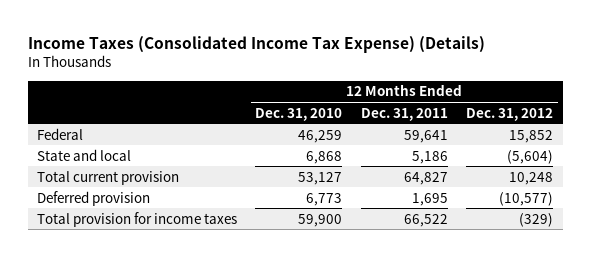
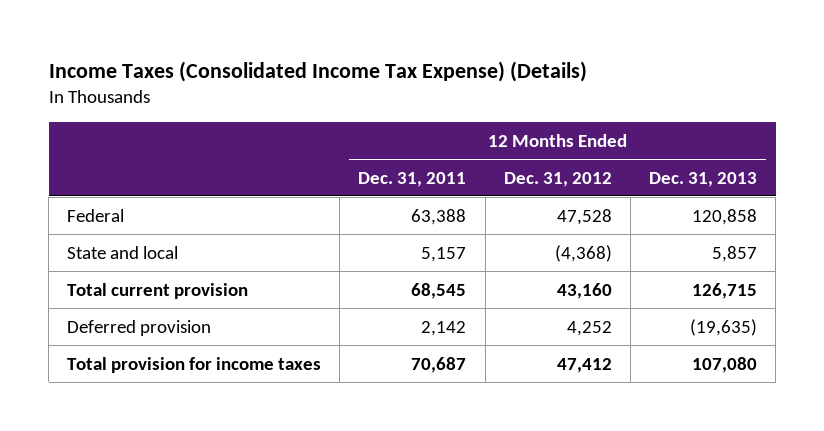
- | 12 Months Ended Dec. 31, 2010 | 12 Months Ended Dec. 31, 2011 | 12 Months Ended Dec. 31, 2012
+ | 12 Months Ended Dec. 31, 2011 | 12 Months Ended Dec. 31, 2012 | 12 Months Ended Dec. 31, 2013
- Federal | 46,259 | 59,641 | 15,852
- State and local | 6,868 | 5,186 | (5,604)
- Total current provision | 53,127 | 64,827 | 10,248
- Deferred provision | 6,773 | 1,695 | (10,577)
- Total provision for income taxes | 59,900 | 66,522 | (329)
+ Federal | 63,388 | 47,528 | 120,858
+ State and local | 5,157 | (4,368) | 5,857
+ Total current provision | 68,545 | 43,160 | 126,715
+ Deferred provision | 2,142 | 4,252 | (19,635)
+ Total provision for income taxes | 70,687 | 47,412 | 107,080

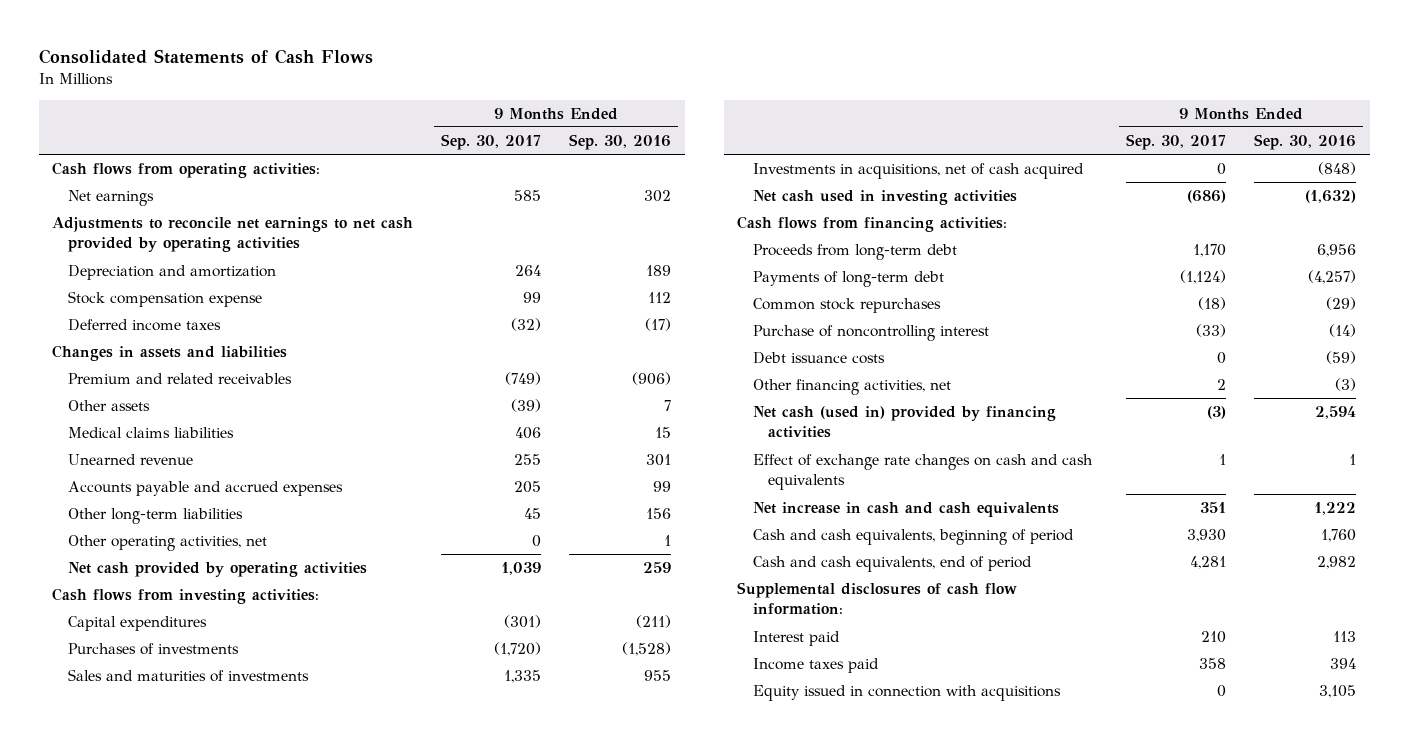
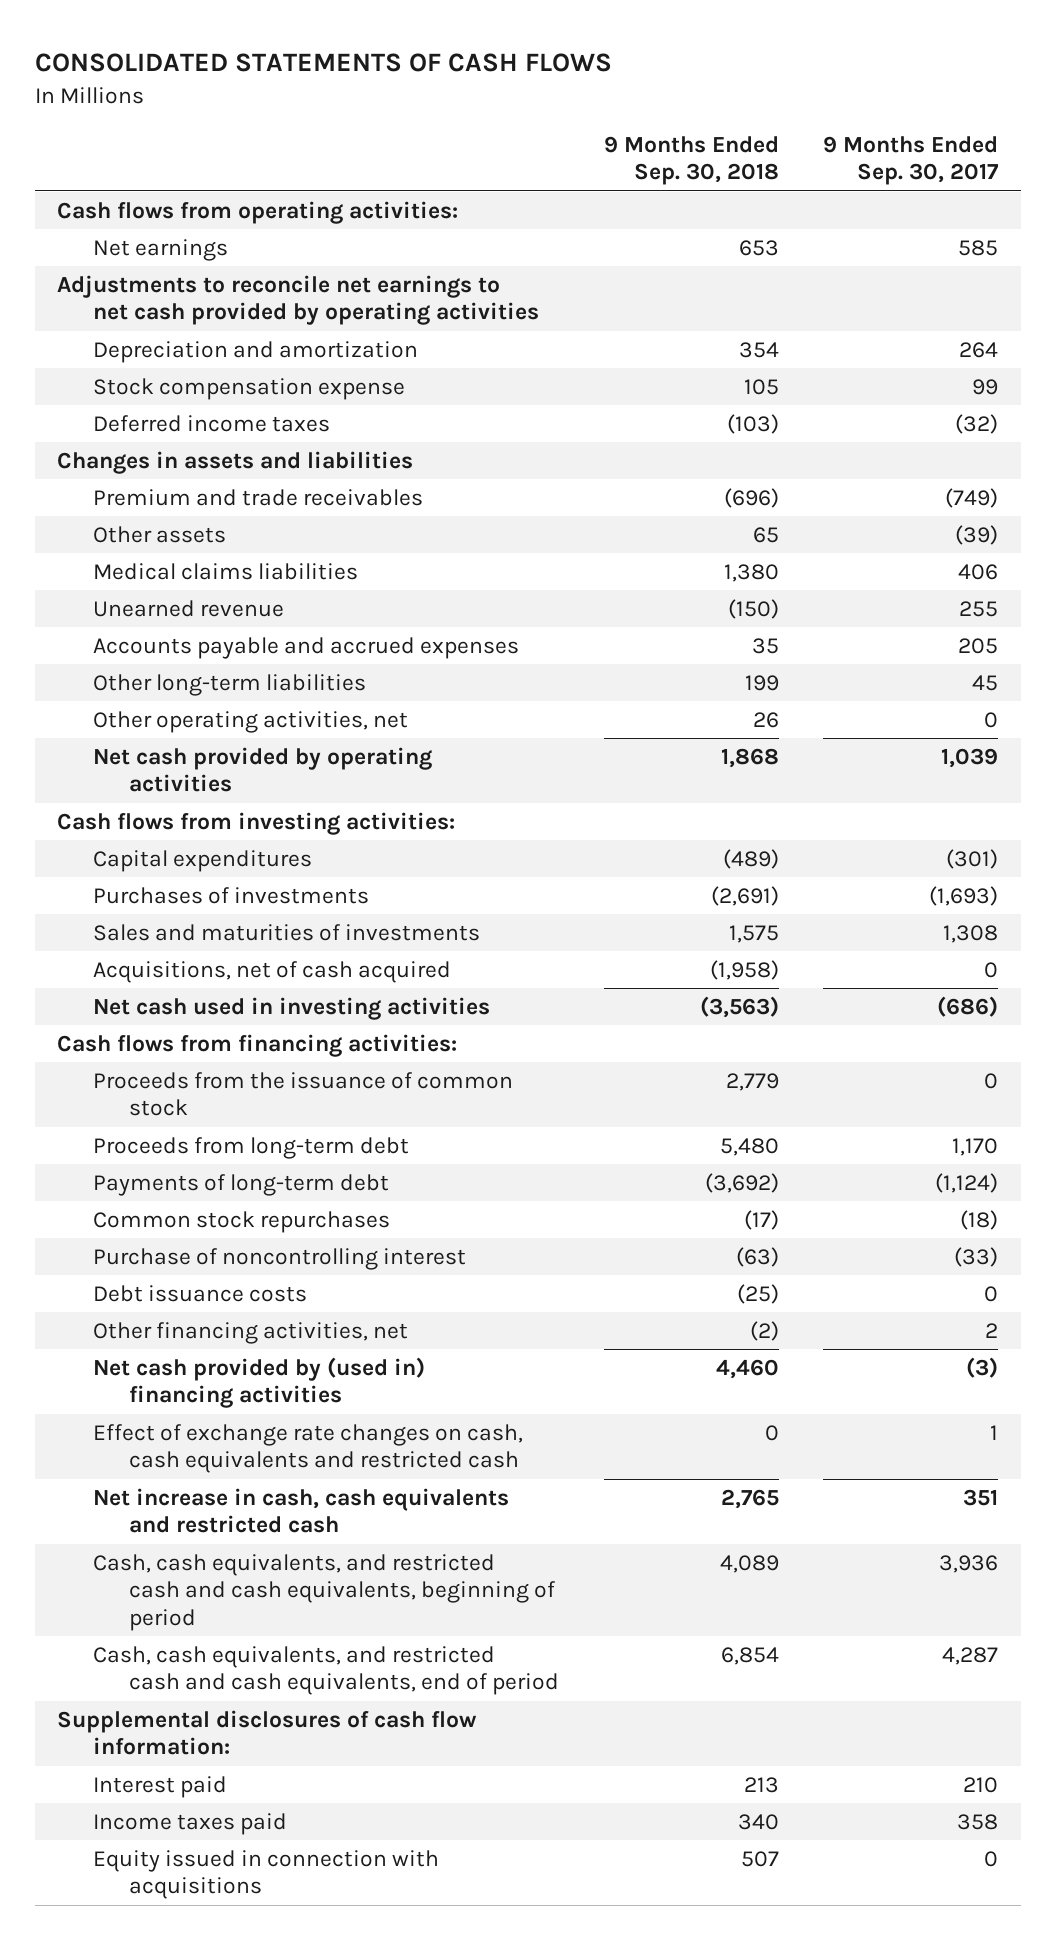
- Consolidated Statements of Cash Flows
+ CONSOLIDATED STATEMENTS OF CASH FLOWS
- | 9 Months Ended Sep. 30, 2017 | 9 Months Ended Sep. 30, 2016
+ | 9 Months Ended Sep. 30, 2018 | 9 Months Ended Sep. 30, 2017
- Premium and related receivables | (749) | (906)
+ Premium and trade receivables | (696) | (749)
- Purchases of investments | (1,720) | (1,528)
- Sales and maturities of investments | 1,335 | 955
- Investments in acquisitions, net of cash acquired | 0 | (848)
+ Purchases of investments | (2,691) | (1,693)
+ Sales and maturities of investments | 1,575 | 1,308
+ Acquisitions, net of cash acquired | (1,958) | 0
+ Proceeds from the issuance of common stock | 2,779 | 0
- Net cash (used in) provided by financing activities | (3) | 2,594
- Effect of exchange rate changes on cash and cash equivalents | 1 | 1
- Net increase in cash and cash equivalents | 351 | 1,222
- Cash and cash equivalents, beginning of period | 3,930 | 1,760
- Cash and cash equivalents, end of period | 4,281 | 2,982
+ Net cash provided by (used in) financing activities | 4,460 | (3)
+ Effect of exchange rate changes on cash, cash equivalents and restricted cash | 0 | 1
+ Net increase in cash, cash equivalents and restricted cash | 2,765 | 351
+ Cash, cash equivalents, and restricted cash and cash equivalents, beginning of period | 4,089 | 3,936
+ Cash, cash equivalents, and restricted cash and cash equivalents, end of period | 6,854 | 4,287

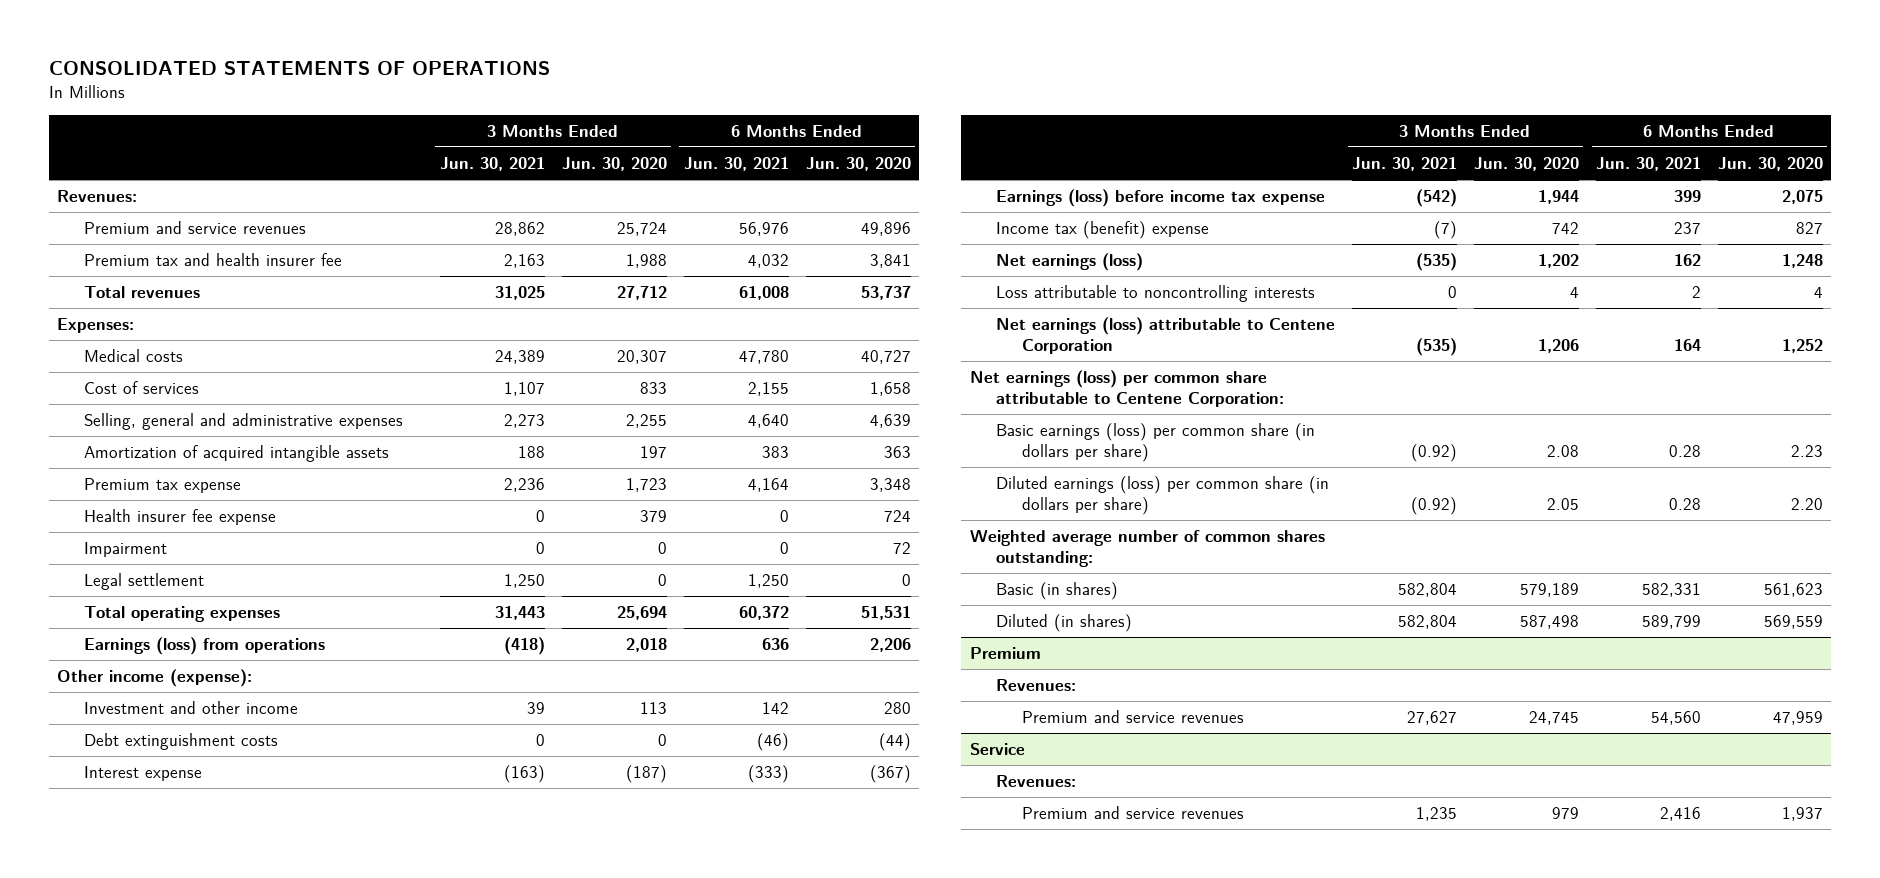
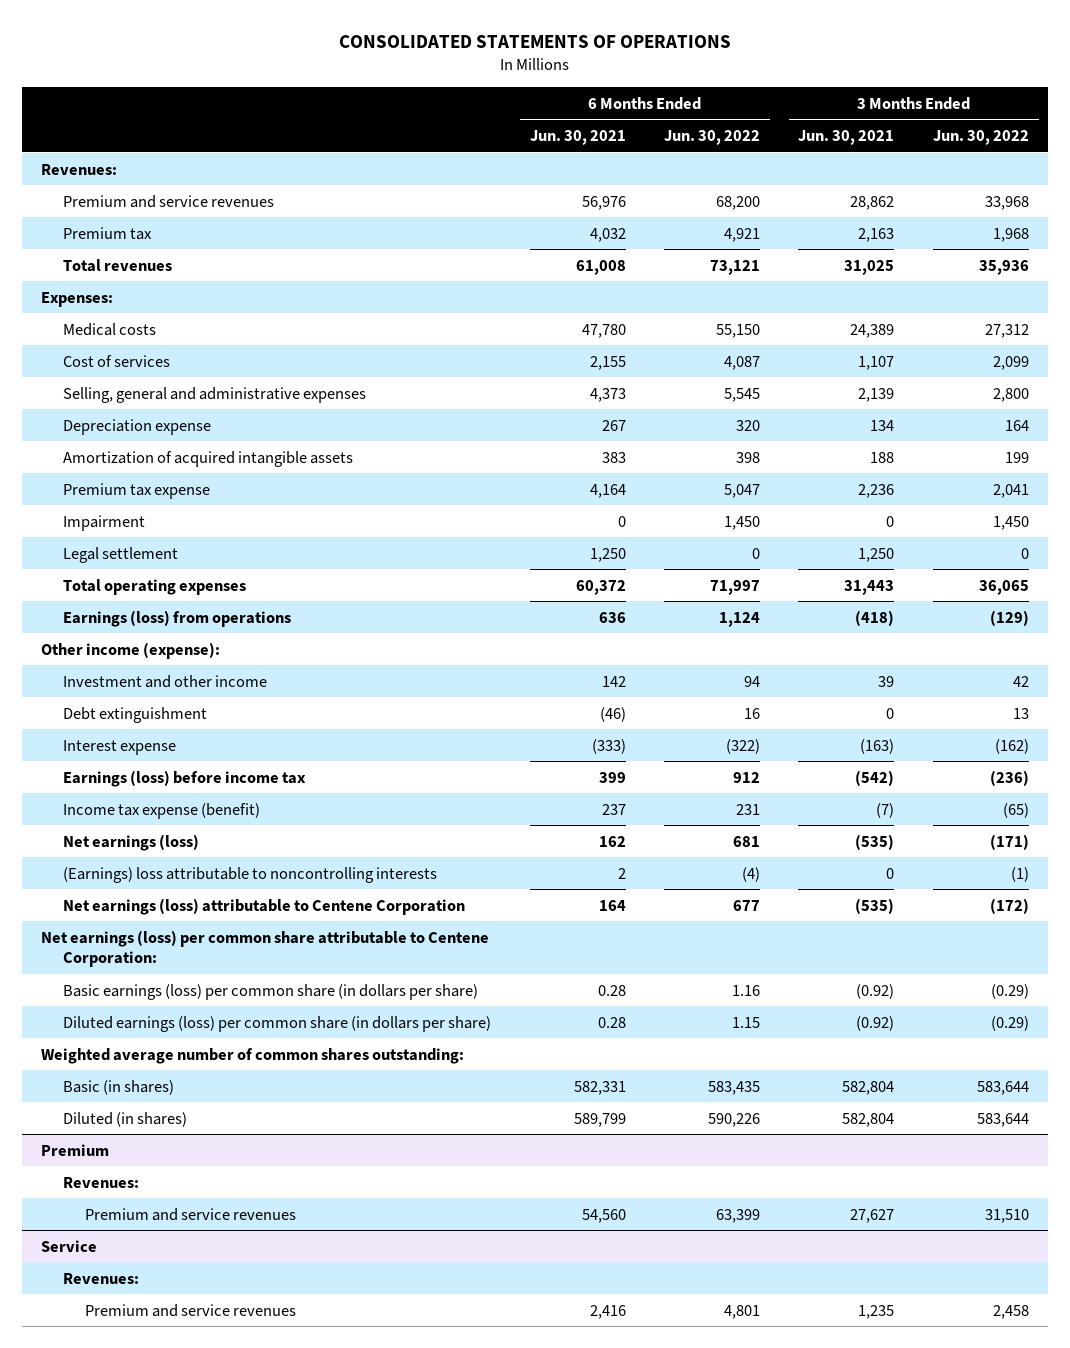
- | 3 Months Ended Jun. 30, 2021 | 3 Months Ended Jun. 30, 2020 | 6 Months Ended Jun. 30, 2021 | 6 Months Ended Jun. 30, 2020
+ | 6 Months Ended Jun. 30, 2021 | 6 Months Ended Jun. 30, 2022 | 3 Months Ended Jun. 30, 2021 | 3 Months Ended Jun. 30, 2022
- Premium tax and health insurer fee | 2,163 | 1,988 | 4,032 | 3,841
+ Premium tax | 4,032 | 4,921 | 2,163 | 1,968
- Selling, general and administrative expenses | 2,273 | 2,255 | 4,640 | 4,639
+ Selling, general and administrative expenses | 4,373 | 5,545 | 2,139 | 2,800
+ Depreciation expense | 267 | 320 | 134 | 164
- Health insurer fee expense | 0 | 379 | 0 | 724
- Debt extinguishment costs | 0 | 0 | (46) | (44)
+ Debt extinguishment | (46) | 16 | 0 | 13
- Earnings (loss) before income tax expense | (542) | 1,944 | 399 | 2,075
- Income tax (benefit) expense | (7) | 742 | 237 | 827
+ Earnings (loss) before income tax | 399 | 912 | (542) | (236)
+ Income tax expense (benefit) | 237 | 231 | (7) | (65)
- Loss attributable to noncontrolling interests | 0 | 4 | 2 | 4
+ (Earnings) loss attributable to noncontrolling interests | 2 | (4) | 0 | (1)

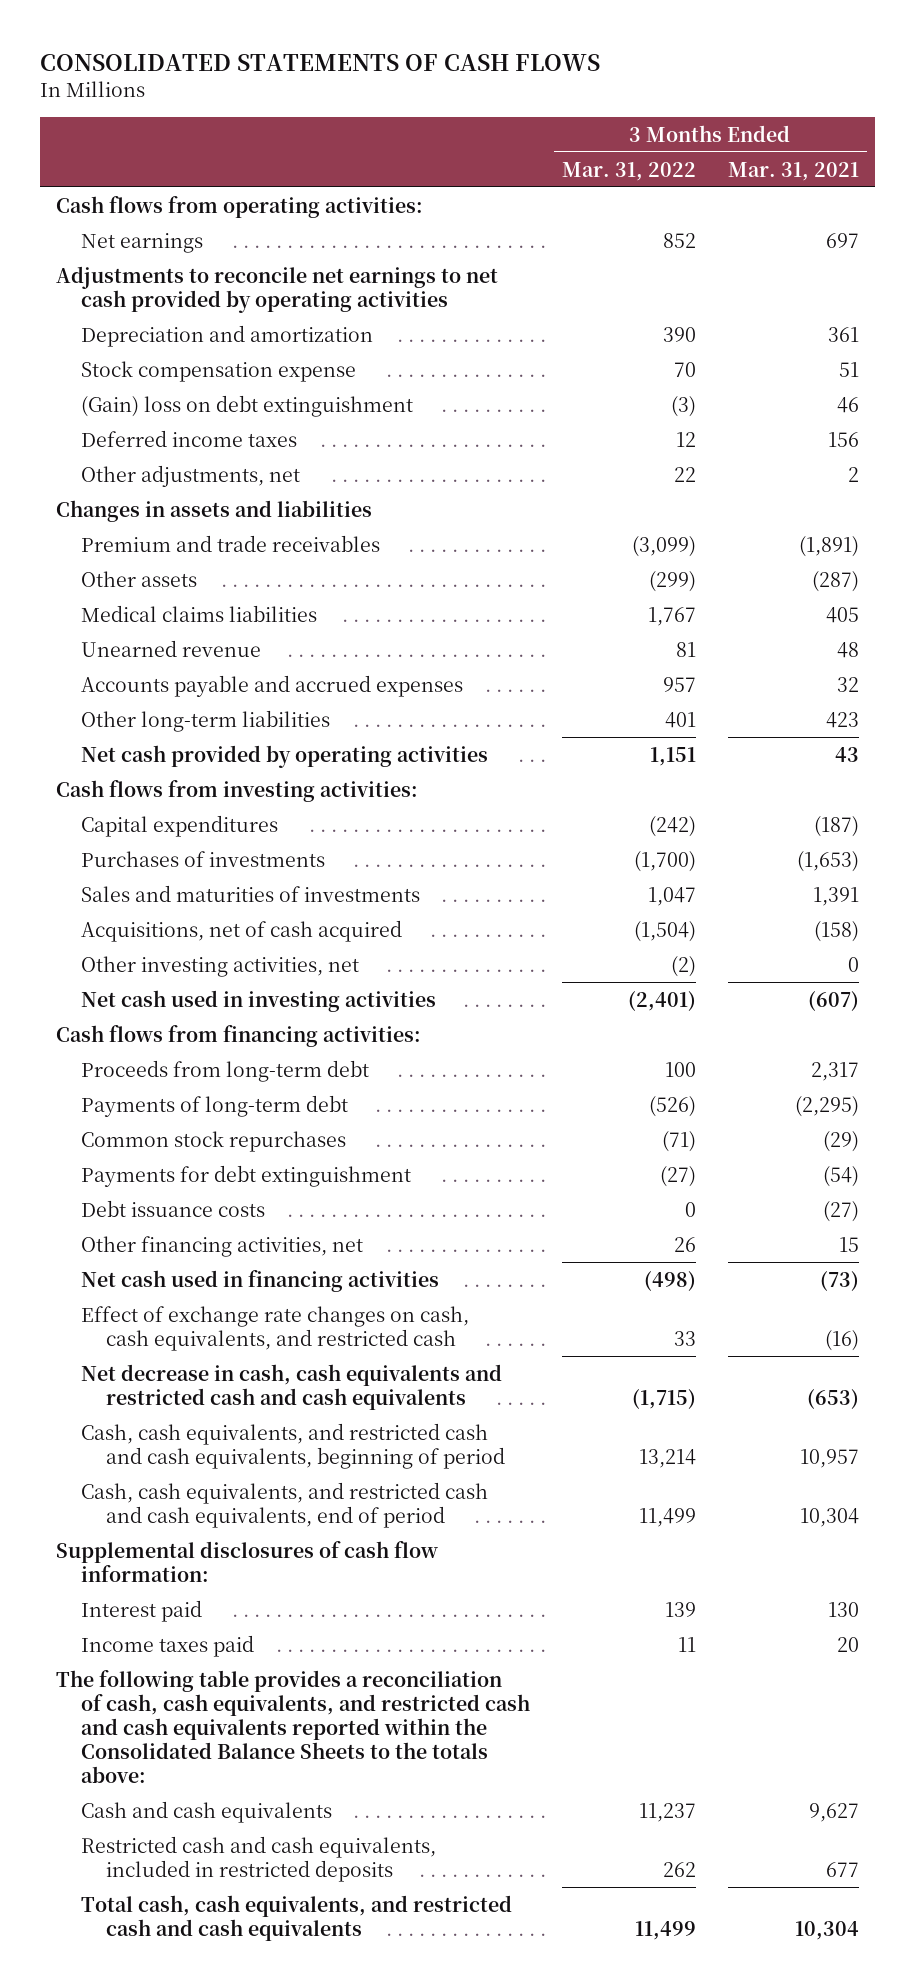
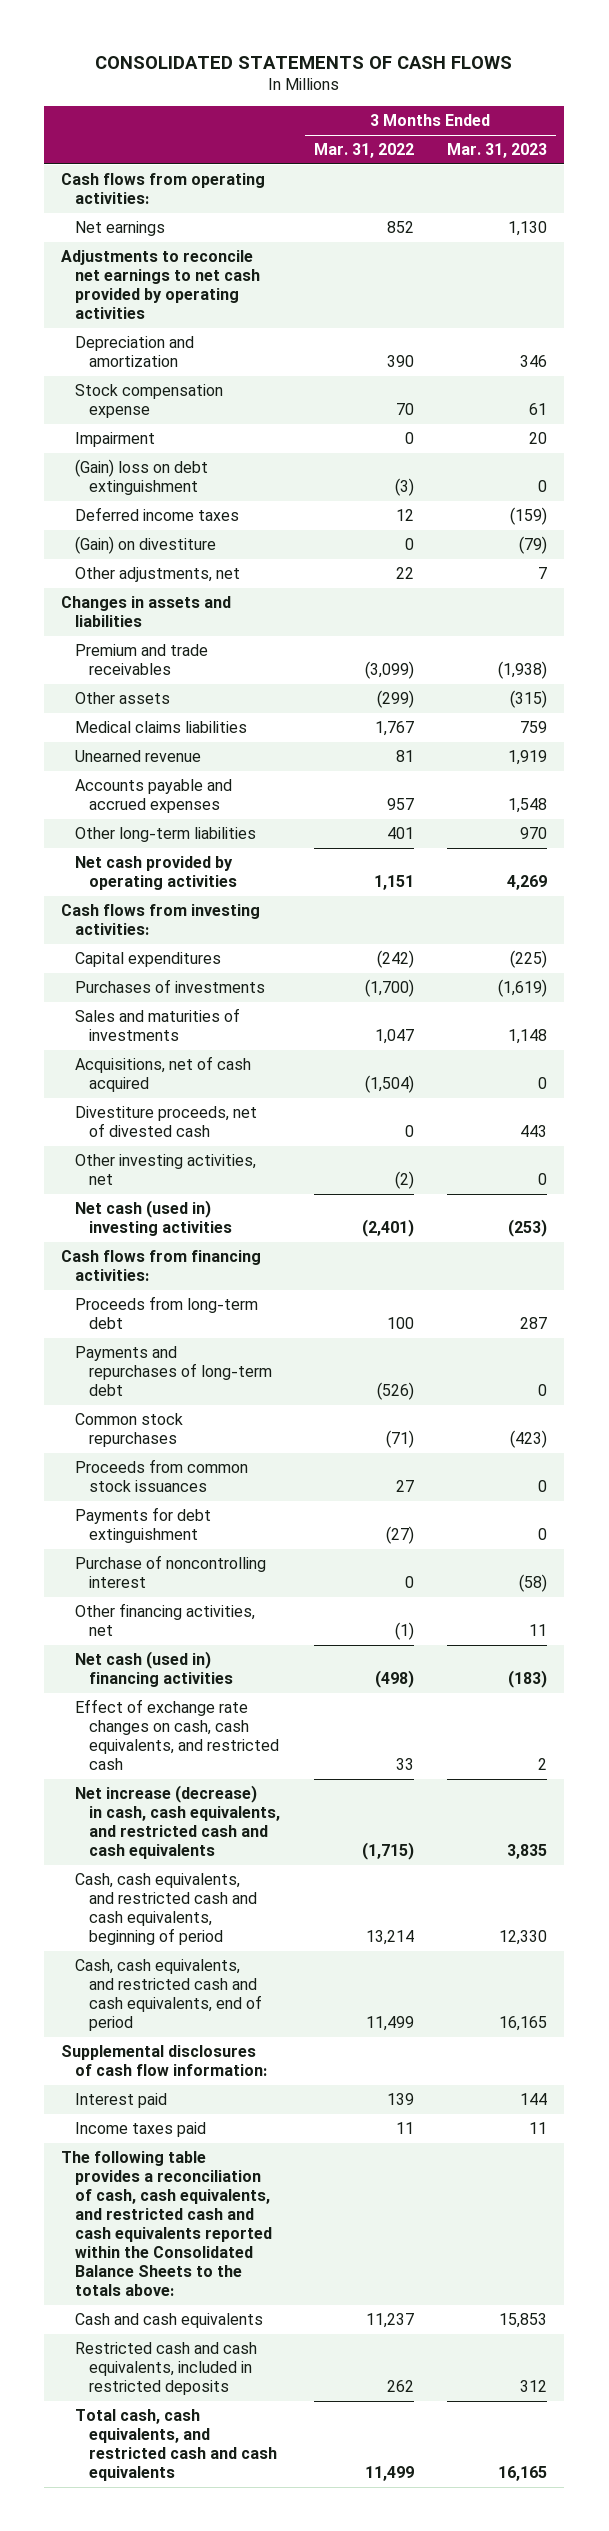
- | 3 Months Ended Mar. 31, 2022 | 3 Months Ended Mar. 31, 2021
+ | 3 Months Ended Mar. 31, 2022 | 3 Months Ended Mar. 31, 2023
+ Impairment | 0 | 20
+ (Gain) on divestiture | 0 | (79)
+ Divestiture proceeds, net of divested cash | 0 | 443
- Net cash used in investing activities | (2,401) | (607)
+ Net cash (used in) investing activities | (2,401) | (253)
- Payments of long-term debt | (526) | (2,295)
+ Payments and repurchases of long-term debt | (526) | 0
+ Proceeds from common stock issuances | 27 | 0
- Debt issuance costs | 0 | (27)
- Other financing activities, net | 26 | 15
- Net cash used in financing activities | (498) | (73)
+ Purchase of noncontrolling interest | 0 | (58)
+ Other financing activities, net | (1) | 11
+ Net cash (used in) financing activities | (498) | (183)
- Net decrease in cash, cash equivalents and restricted cash and cash equivalents | (1,715) | (653)
+ Net increase (decrease) in cash, cash equivalents, and restricted cash and cash equivalents | (1,715) | 3,835

